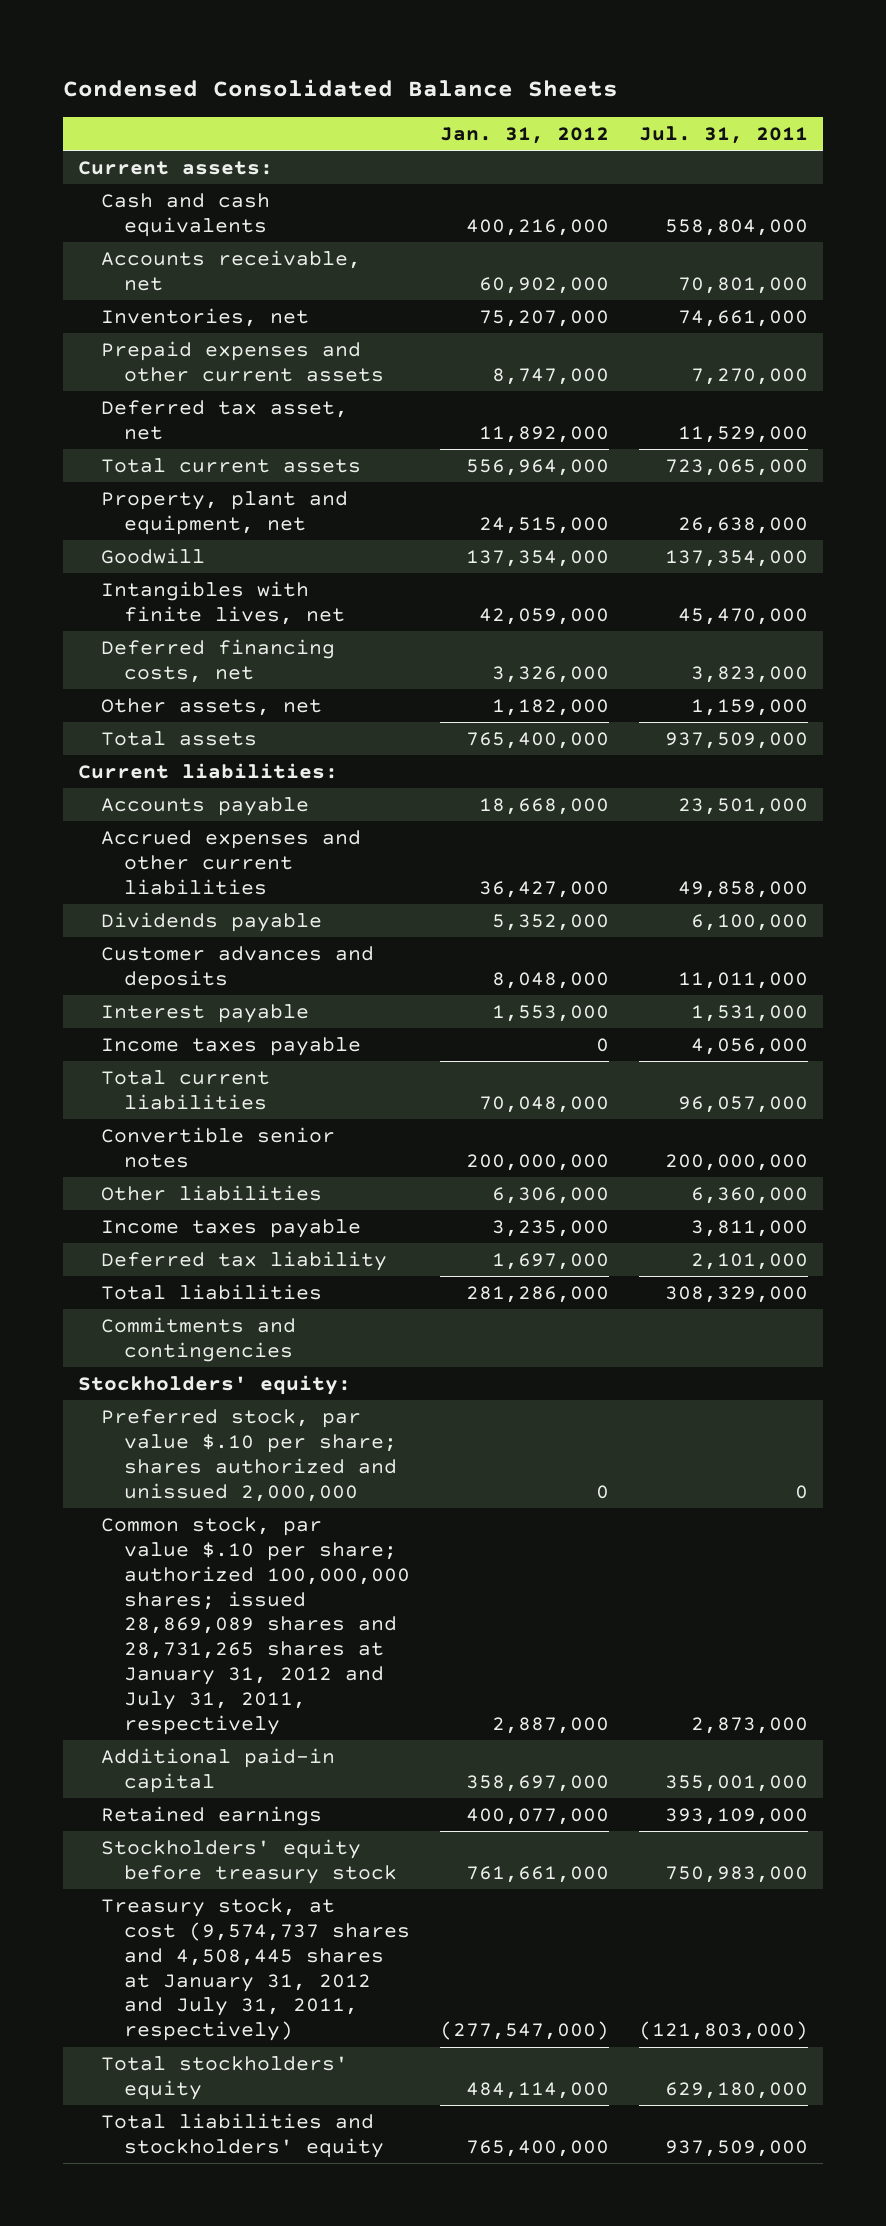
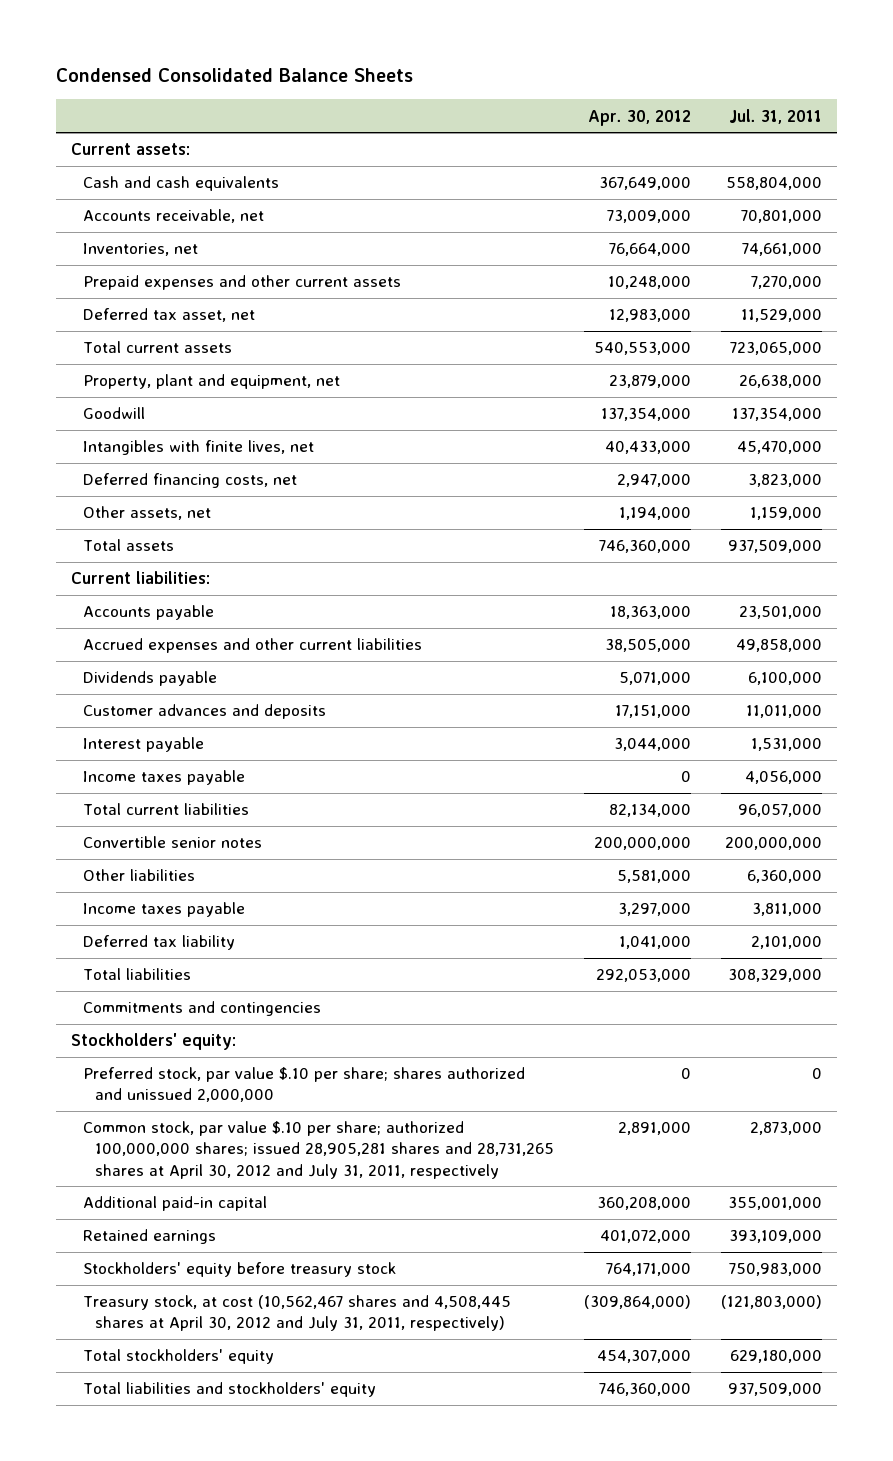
- | Jan. 31, 2012 | Jul. 31, 2011
+ | Apr. 30, 2012 | Jul. 31, 2011
- Common stock, par value $.10 per share; authorized 100,000,000 shares; issued 28,869,089 shares and 28,731,265 shares at January 31, 2012 and July 31, 2011, respectively | 2,887,000 | 2,873,000
+ Common stock, par value $.10 per share; authorized 100,000,000 shares; issued 28,905,281 shares and 28,731,265 shares at April 30, 2012 and July 31, 2011, respectively | 2,891,000 | 2,873,000
- Treasury stock, at cost (9,574,737 shares and 4,508,445 shares at January 31, 2012 and July 31, 2011, respectively) | (277,547,000) | (121,803,000)
+ Treasury stock, at cost (10,562,467 shares and 4,508,445 shares at April 30, 2012 and July 31, 2011, respectively) | (309,864,000) | (121,803,000)

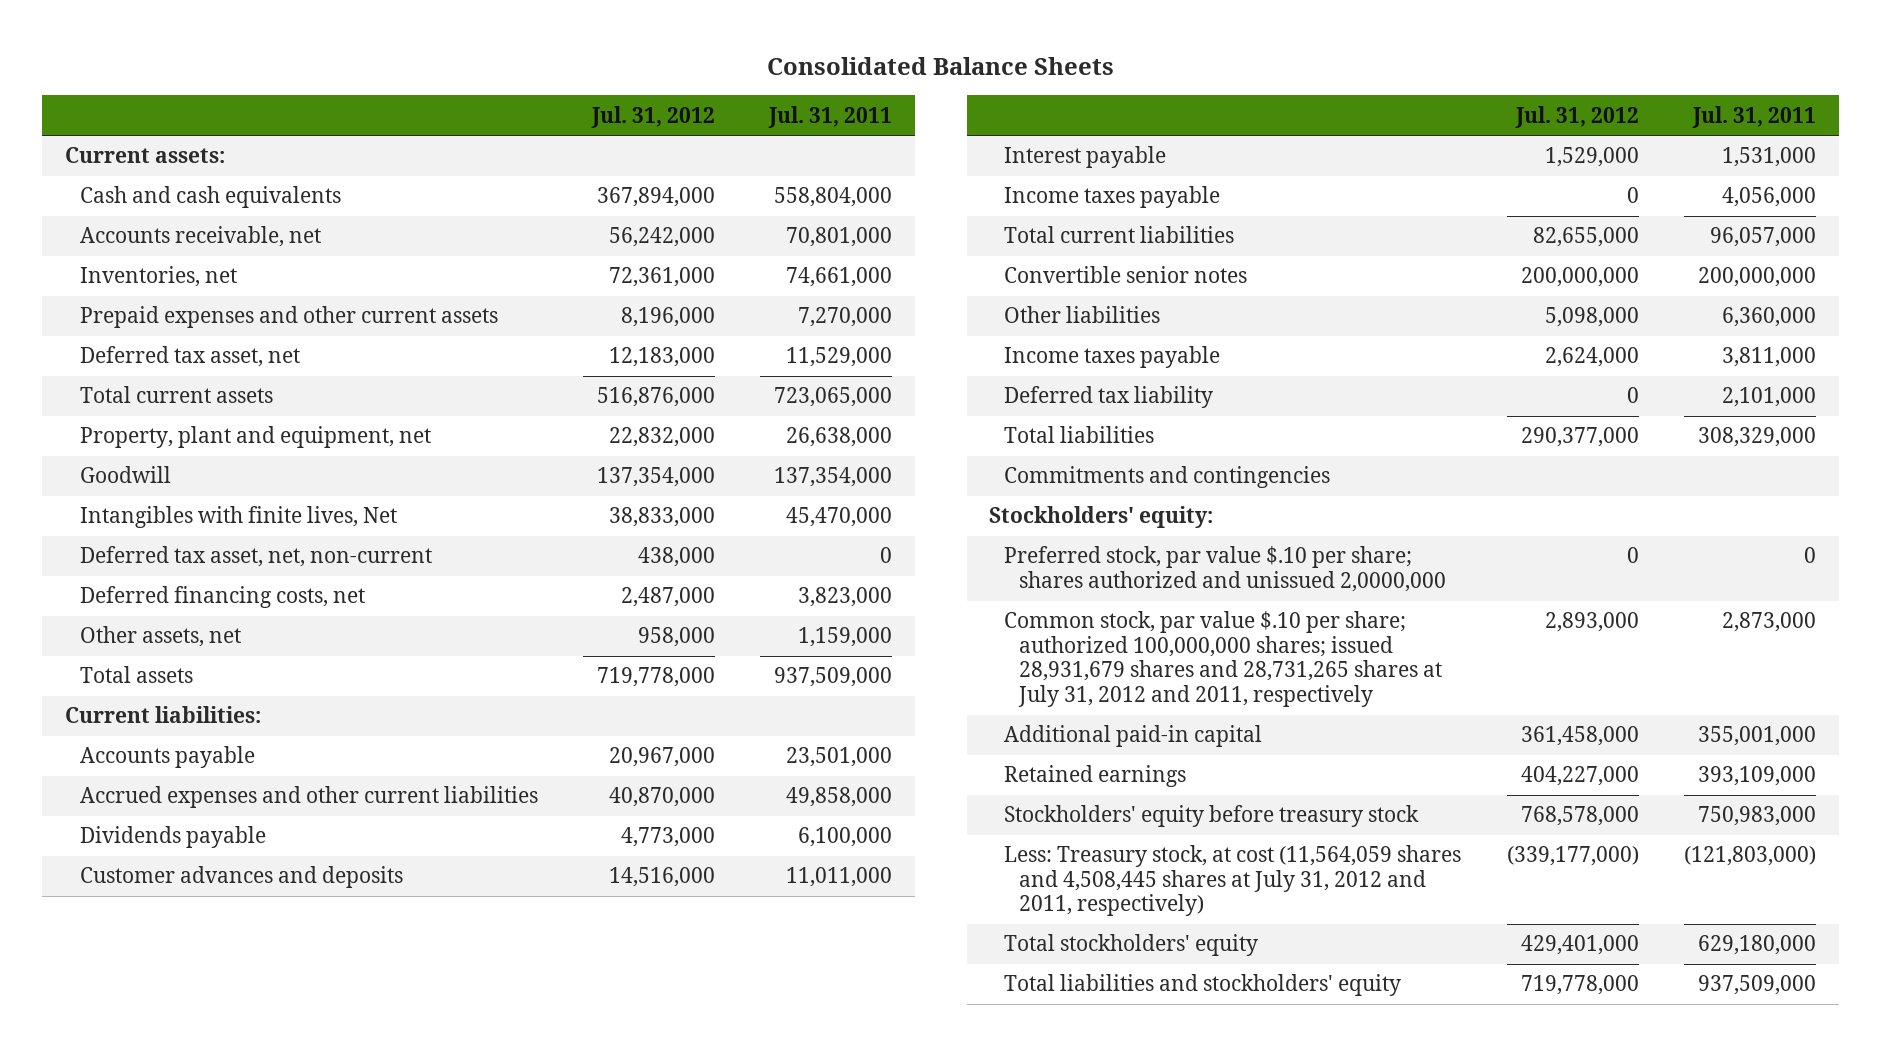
- Condensed Consolidated Balance Sheets
+ Consolidated Balance Sheets
- | Apr. 30, 2012 | Jul. 31, 2011
+ | Jul. 31, 2012 | Jul. 31, 2011
- Intangibles with finite lives, net | 40,433,000 | 45,470,000
+ Intangibles with finite lives, Net | 38,833,000 | 45,470,000
+ Deferred tax asset, net, non-current | 438,000 | 0
- Preferred stock, par value $.10 per share; shares authorized and unissued 2,000,000 | 0 | 0
- Common stock, par value $.10 per share; authorized 100,000,000 shares; issued 28,905,281 shares and 28,731,265 shares at April 30, 2012 and July 31, 2011, respectively | 2,891,000 | 2,873,000
+ Preferred stock, par value $.10 per share; shares authorized and unissued 2,0000,000 | 0 | 0
+ Common stock, par value $.10 per share; authorized 100,000,000 shares; issued 28,931,679 shares and 28,731,265 shares at July 31, 2012 and 2011, respectively | 2,893,000 | 2,873,000
- Treasury stock, at cost (10,562,467 shares and 4,508,445 shares at April 30, 2012 and July 31, 2011, respectively) | (309,864,000) | (121,803,000)
+ Less: Treasury stock, at cost (11,564,059 shares and 4,508,445 shares at July 31, 2012 and 2011, respectively) | (339,177,000) | (121,803,000)

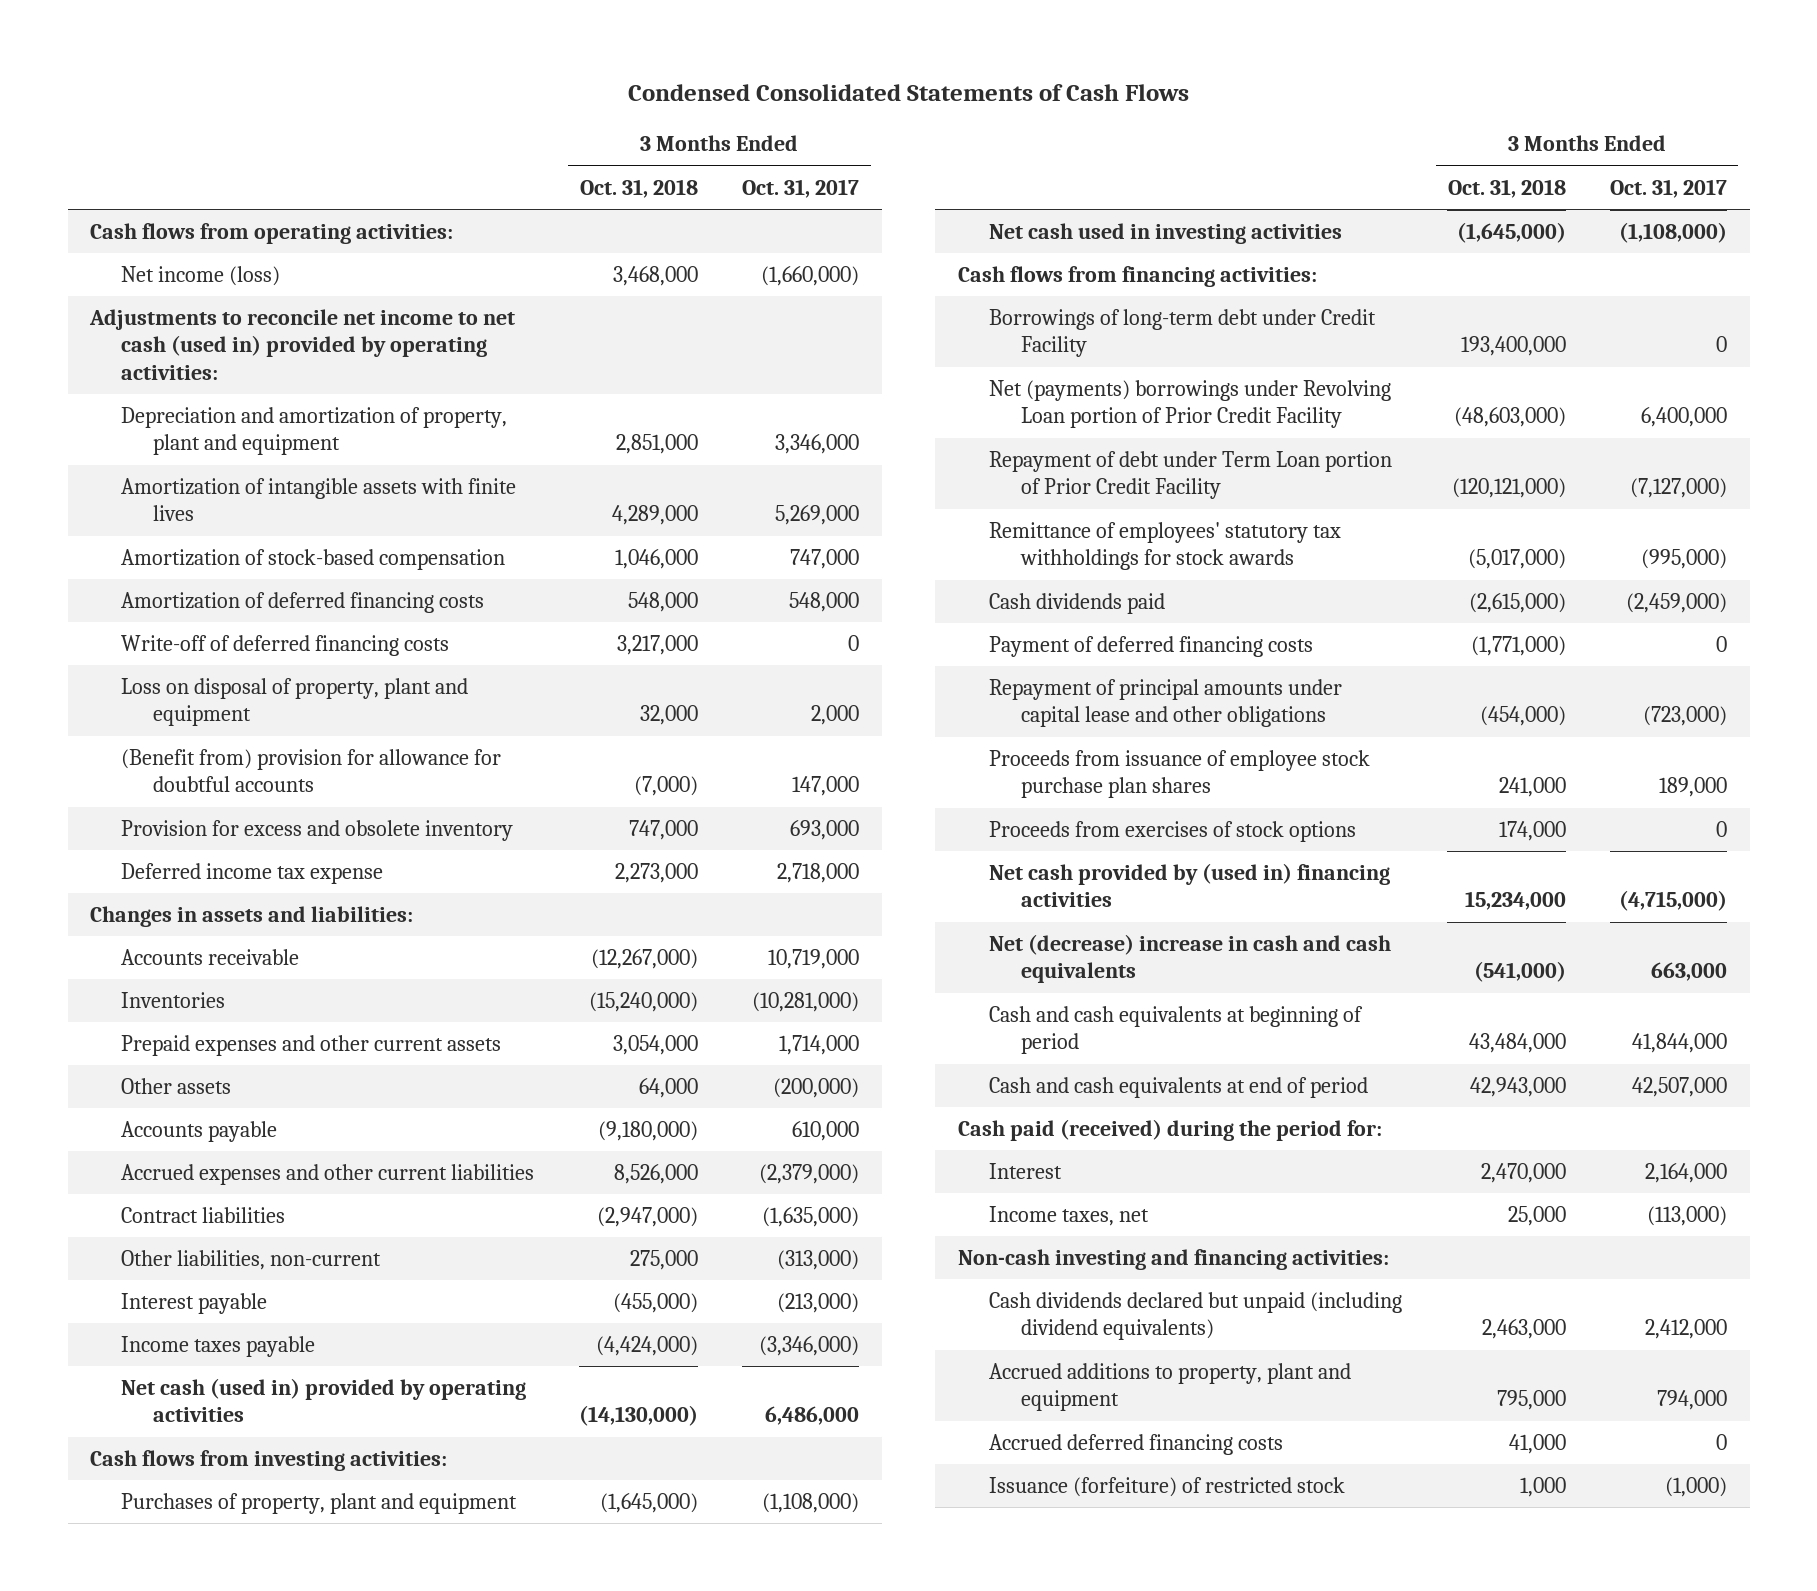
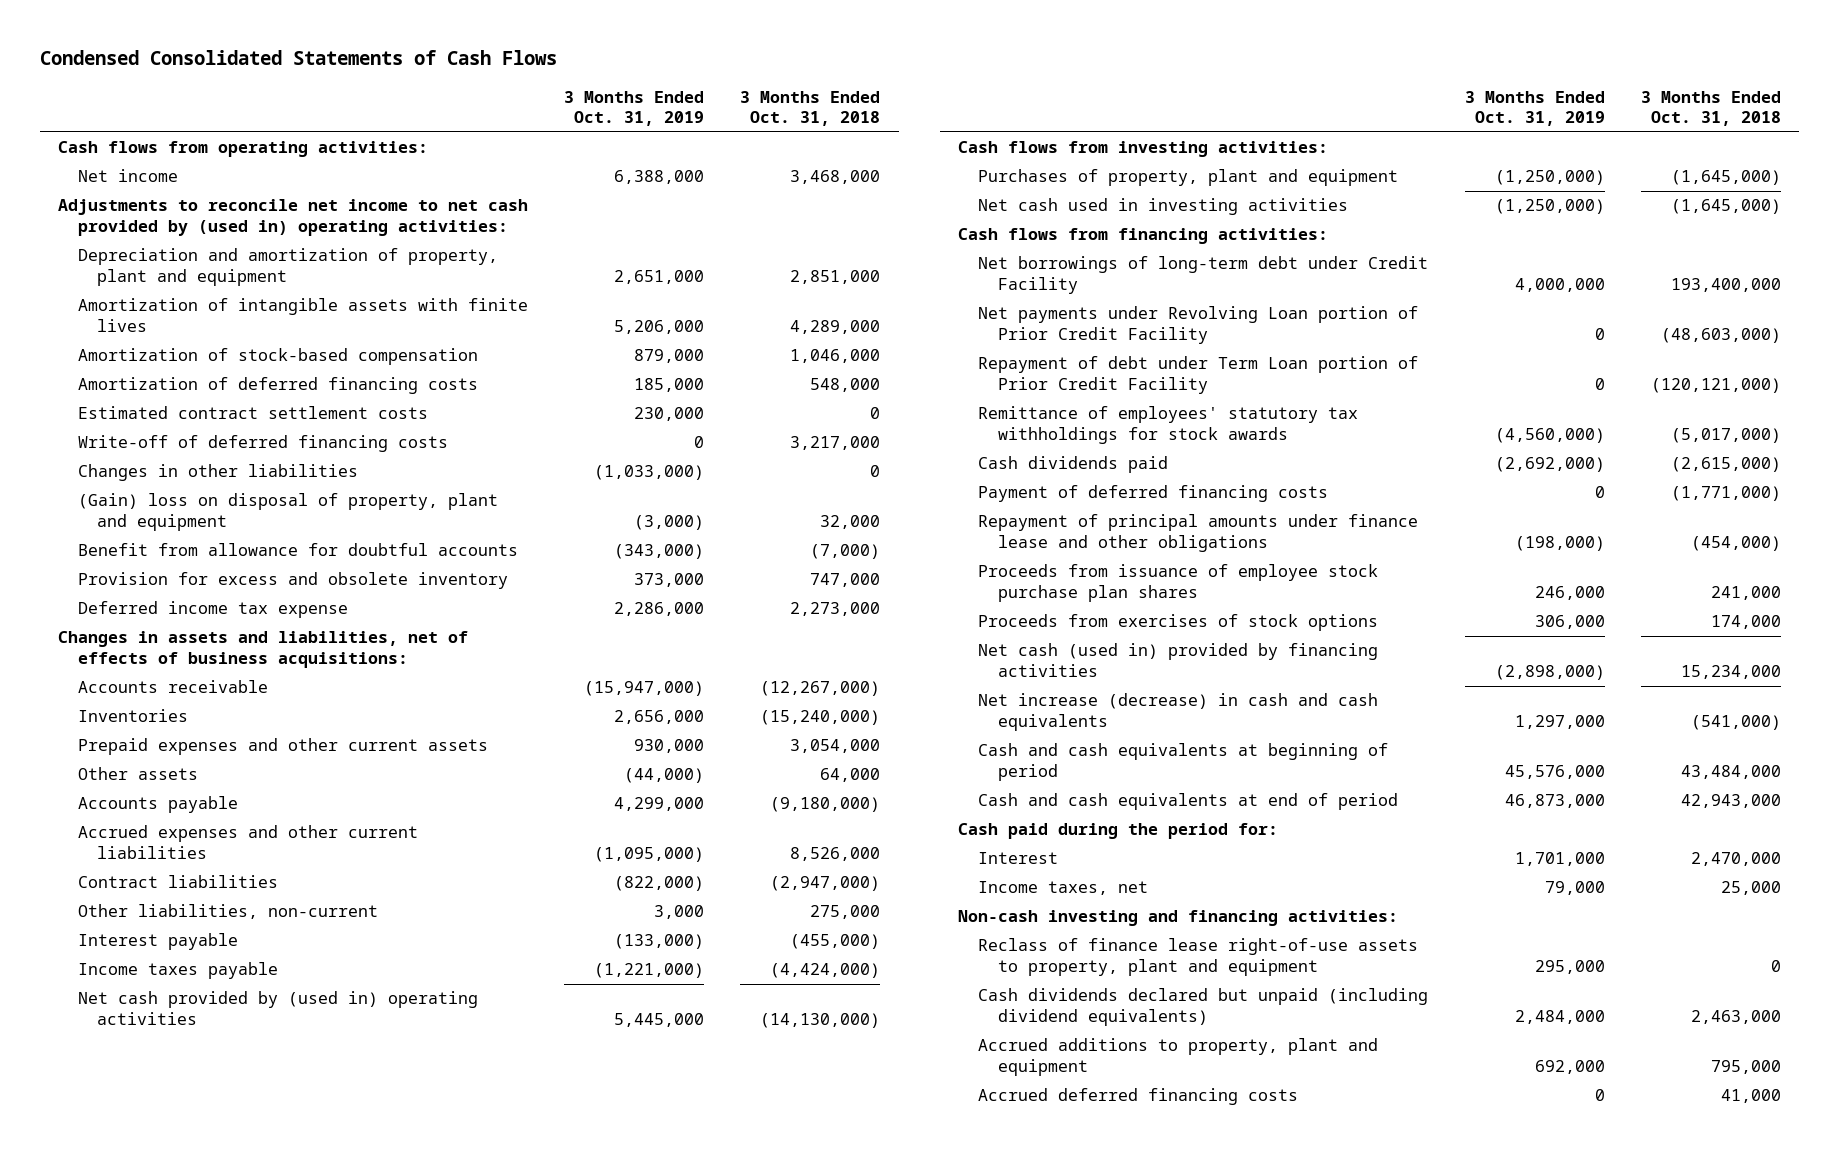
- | 3 Months Ended Oct. 31, 2018 | 3 Months Ended Oct. 31, 2017
+ | 3 Months Ended Oct. 31, 2019 | 3 Months Ended Oct. 31, 2018
- Net income (loss) | 3,468,000 | (1,660,000)
- Adjustments to reconcile net income to net cash (used in) provided by operating activities:
+ Net income | 6,388,000 | 3,468,000
+ Adjustments to reconcile net income to net cash provided by (used in) operating activities:
+ Estimated contract settlement costs | 230,000 | 0
- Loss on disposal of property, plant and equipment | 32,000 | 2,000
- (Benefit from) provision for allowance for doubtful accounts | (7,000) | 147,000
+ Changes in other liabilities | (1,033,000) | 0
+ (Gain) loss on disposal of property, plant and equipment | (3,000) | 32,000
+ Benefit from allowance for doubtful accounts | (343,000) | (7,000)
- Changes in assets and liabilities:
+ Changes in assets and liabilities, net of effects of business acquisitions:
- Net cash (used in) provided by operating activities | (14,130,000) | 6,486,000
+ Net cash provided by (used in) operating activities | 5,445,000 | (14,130,000)
- Borrowings of long-term debt under Credit Facility | 193,400,000 | 0
- Net (payments) borrowings under Revolving Loan portion of Prior Credit Facility | (48,603,000) | 6,400,000
+ Net borrowings of long-term debt under Credit Facility | 4,000,000 | 193,400,000
+ Net payments under Revolving Loan portion of Prior Credit Facility | 0 | (48,603,000)
- Repayment of principal amounts under capital lease and other obligations | (454,000) | (723,000)
+ Repayment of principal amounts under finance lease and other obligations | (198,000) | (454,000)
- Net cash provided by (used in) financing activities | 15,234,000 | (4,715,000)
- Net (decrease) increase in cash and cash equivalents | (541,000) | 663,000
+ Net cash (used in) provided by financing activities | (2,898,000) | 15,234,000
+ Net increase (decrease) in cash and cash equivalents | 1,297,000 | (541,000)
- Cash paid (received) during the period for:
+ Cash paid during the period for:
+ Reclass of finance lease right-of-use assets to property, plant and equipment | 295,000 | 0
- Issuance (forfeiture) of restricted stock | 1,000 | (1,000)

